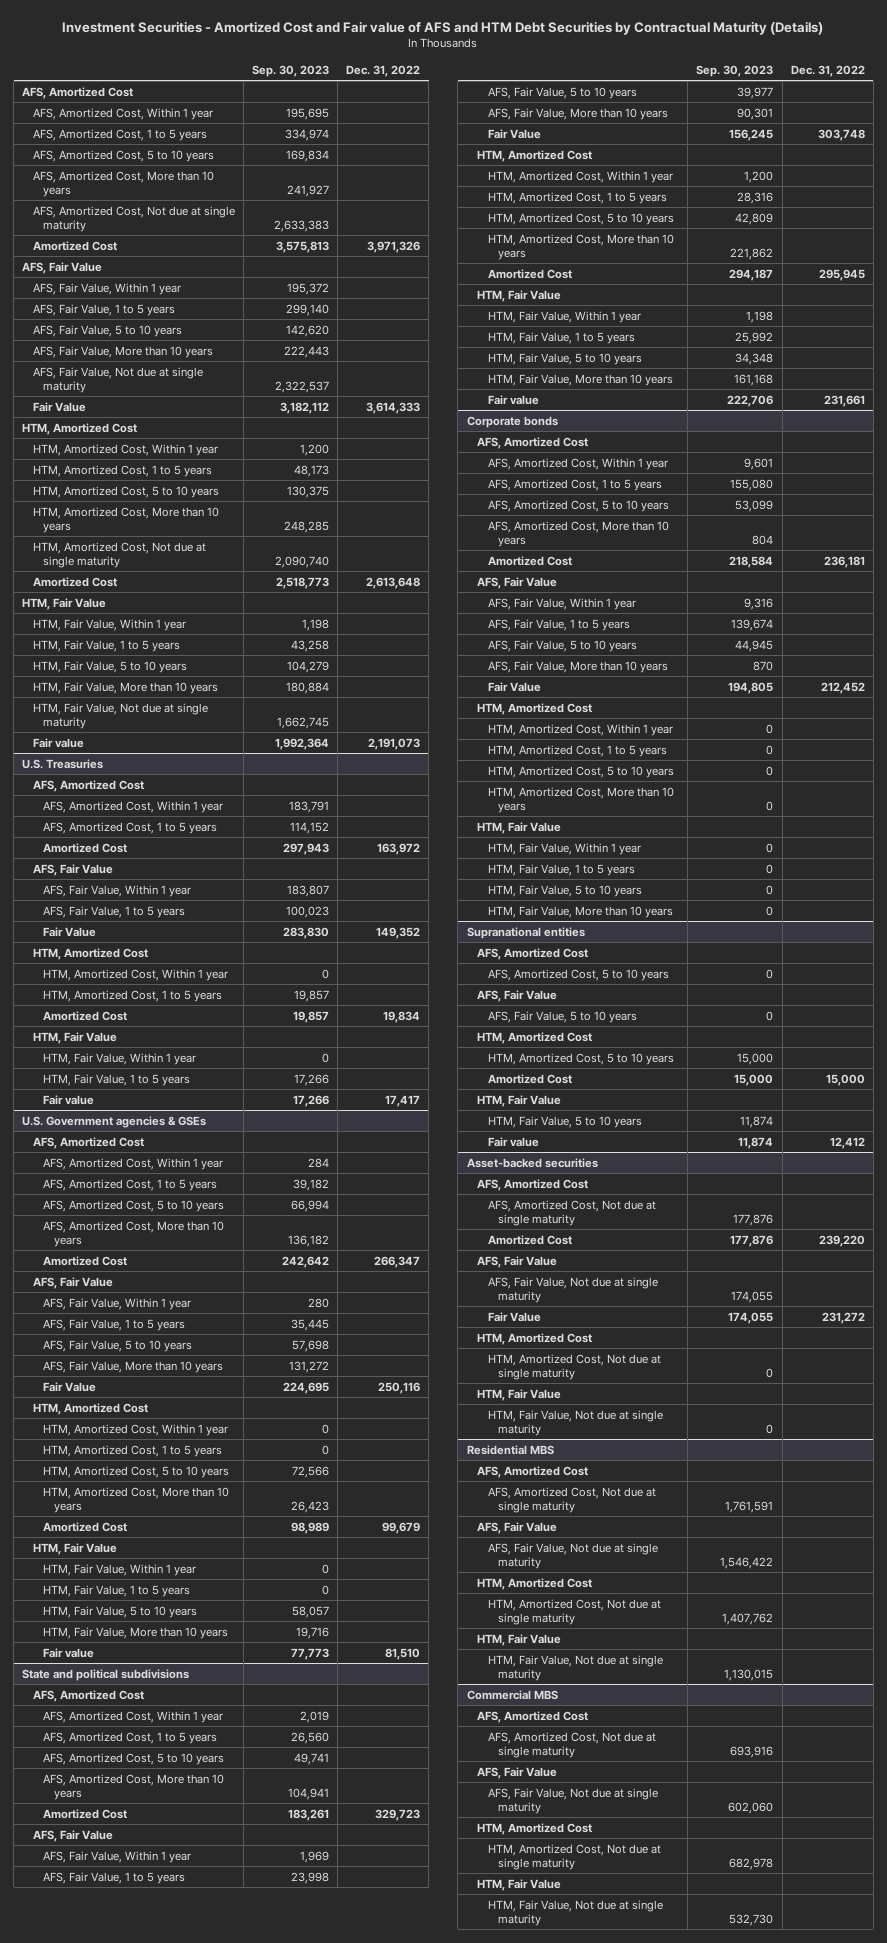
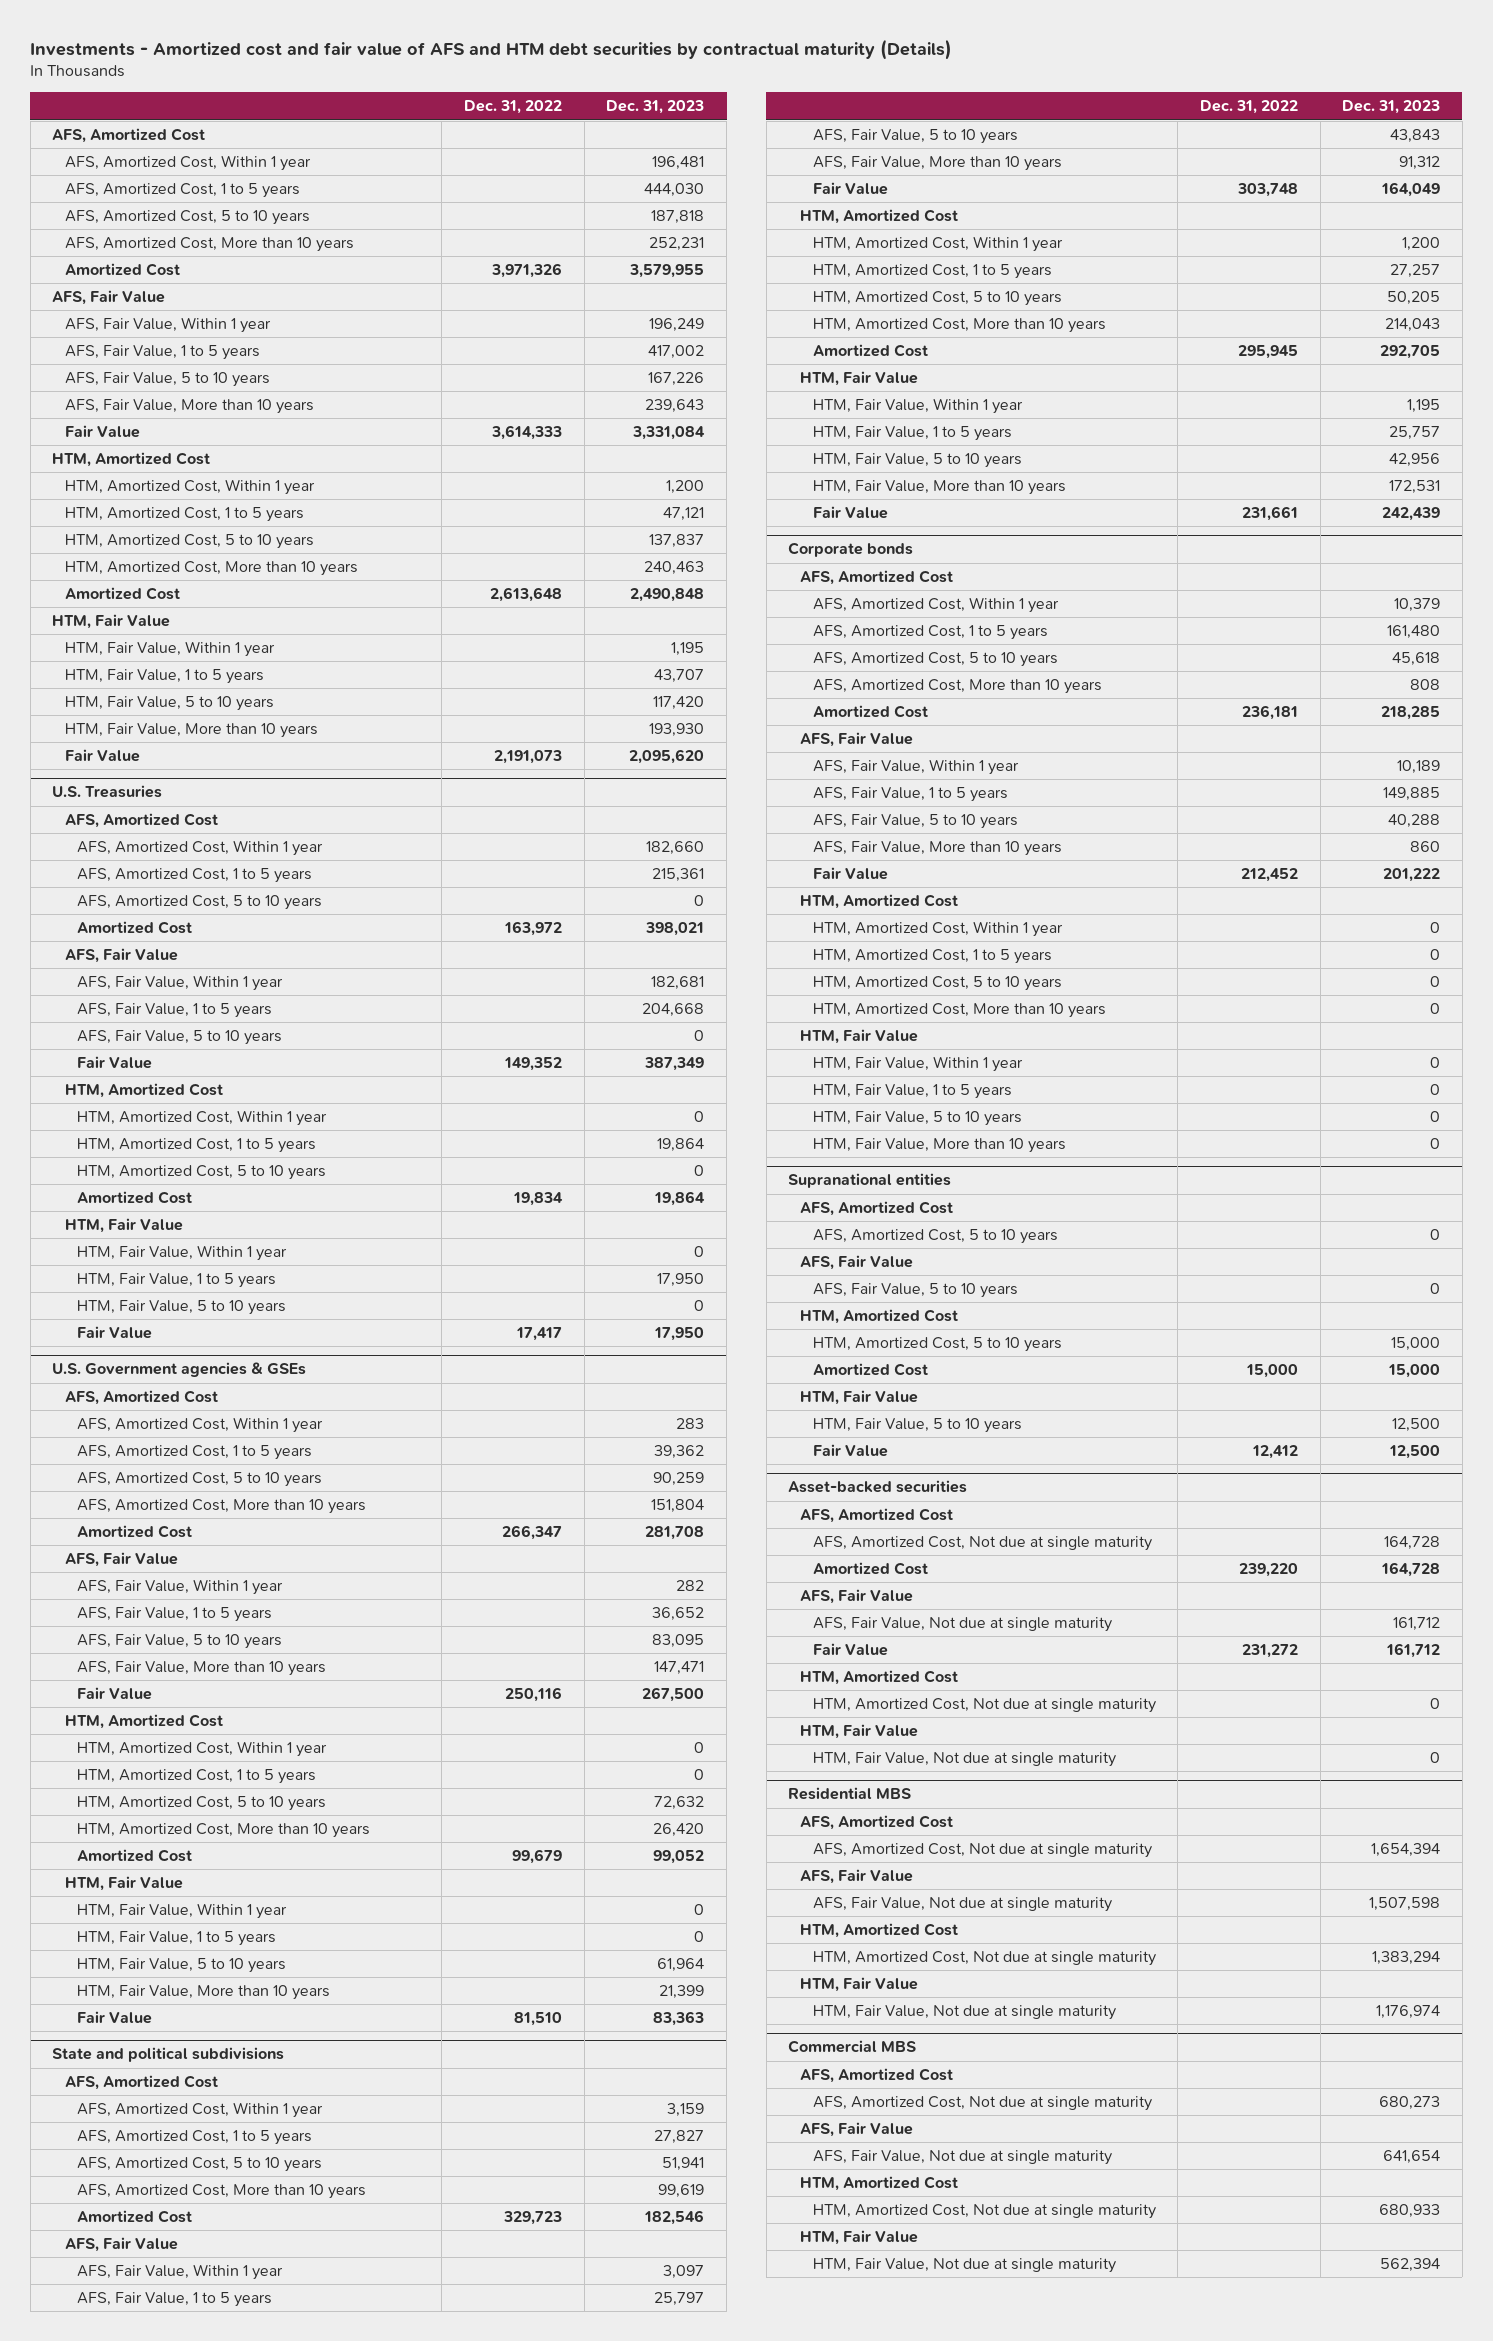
- Investment Securities - Amortized Cost and Fair value of AFS and HTM Debt Securities by Contractual Maturity (Details)
+ Investments - Amortized cost and fair value of AFS and HTM debt securities by contractual maturity (Details)
- | Sep. 30, 2023 | Dec. 31, 2022
+ | Dec. 31, 2022 | Dec. 31, 2023
- AFS, Amortized Cost, Not due at single maturity | 2,633,383 |
- AFS, Fair Value, Not due at single maturity | 2,322,537 |
- HTM, Amortized Cost, Not due at single maturity | 2,090,740 |
- HTM, Fair Value, Not due at single maturity | 1,662,745 |
- Fair value | 1,992,364 | 2,191,073
+ Fair Value | 2,191,073 | 2,095,620
@ U.S. Treasuries
+ AFS, Amortized Cost, 5 to 10 years | | 0
+ AFS, Fair Value, 5 to 10 years | | 0
+ HTM, Amortized Cost, 5 to 10 years | | 0
- Fair value | 17,266 | 17,417
+ HTM, Fair Value, 5 to 10 years | | 0
+ Fair Value | 17,417 | 17,950
@ U.S. Government agencies & GSEs
- Fair value | 77,773 | 81,510
+ Fair Value | 81,510 | 83,363
@ State and political subdivisions
- Fair value | 222,706 | 231,661
+ Fair Value | 231,661 | 242,439
@ Supranational entities
- Fair value | 11,874 | 12,412
+ Fair Value | 12,412 | 12,500

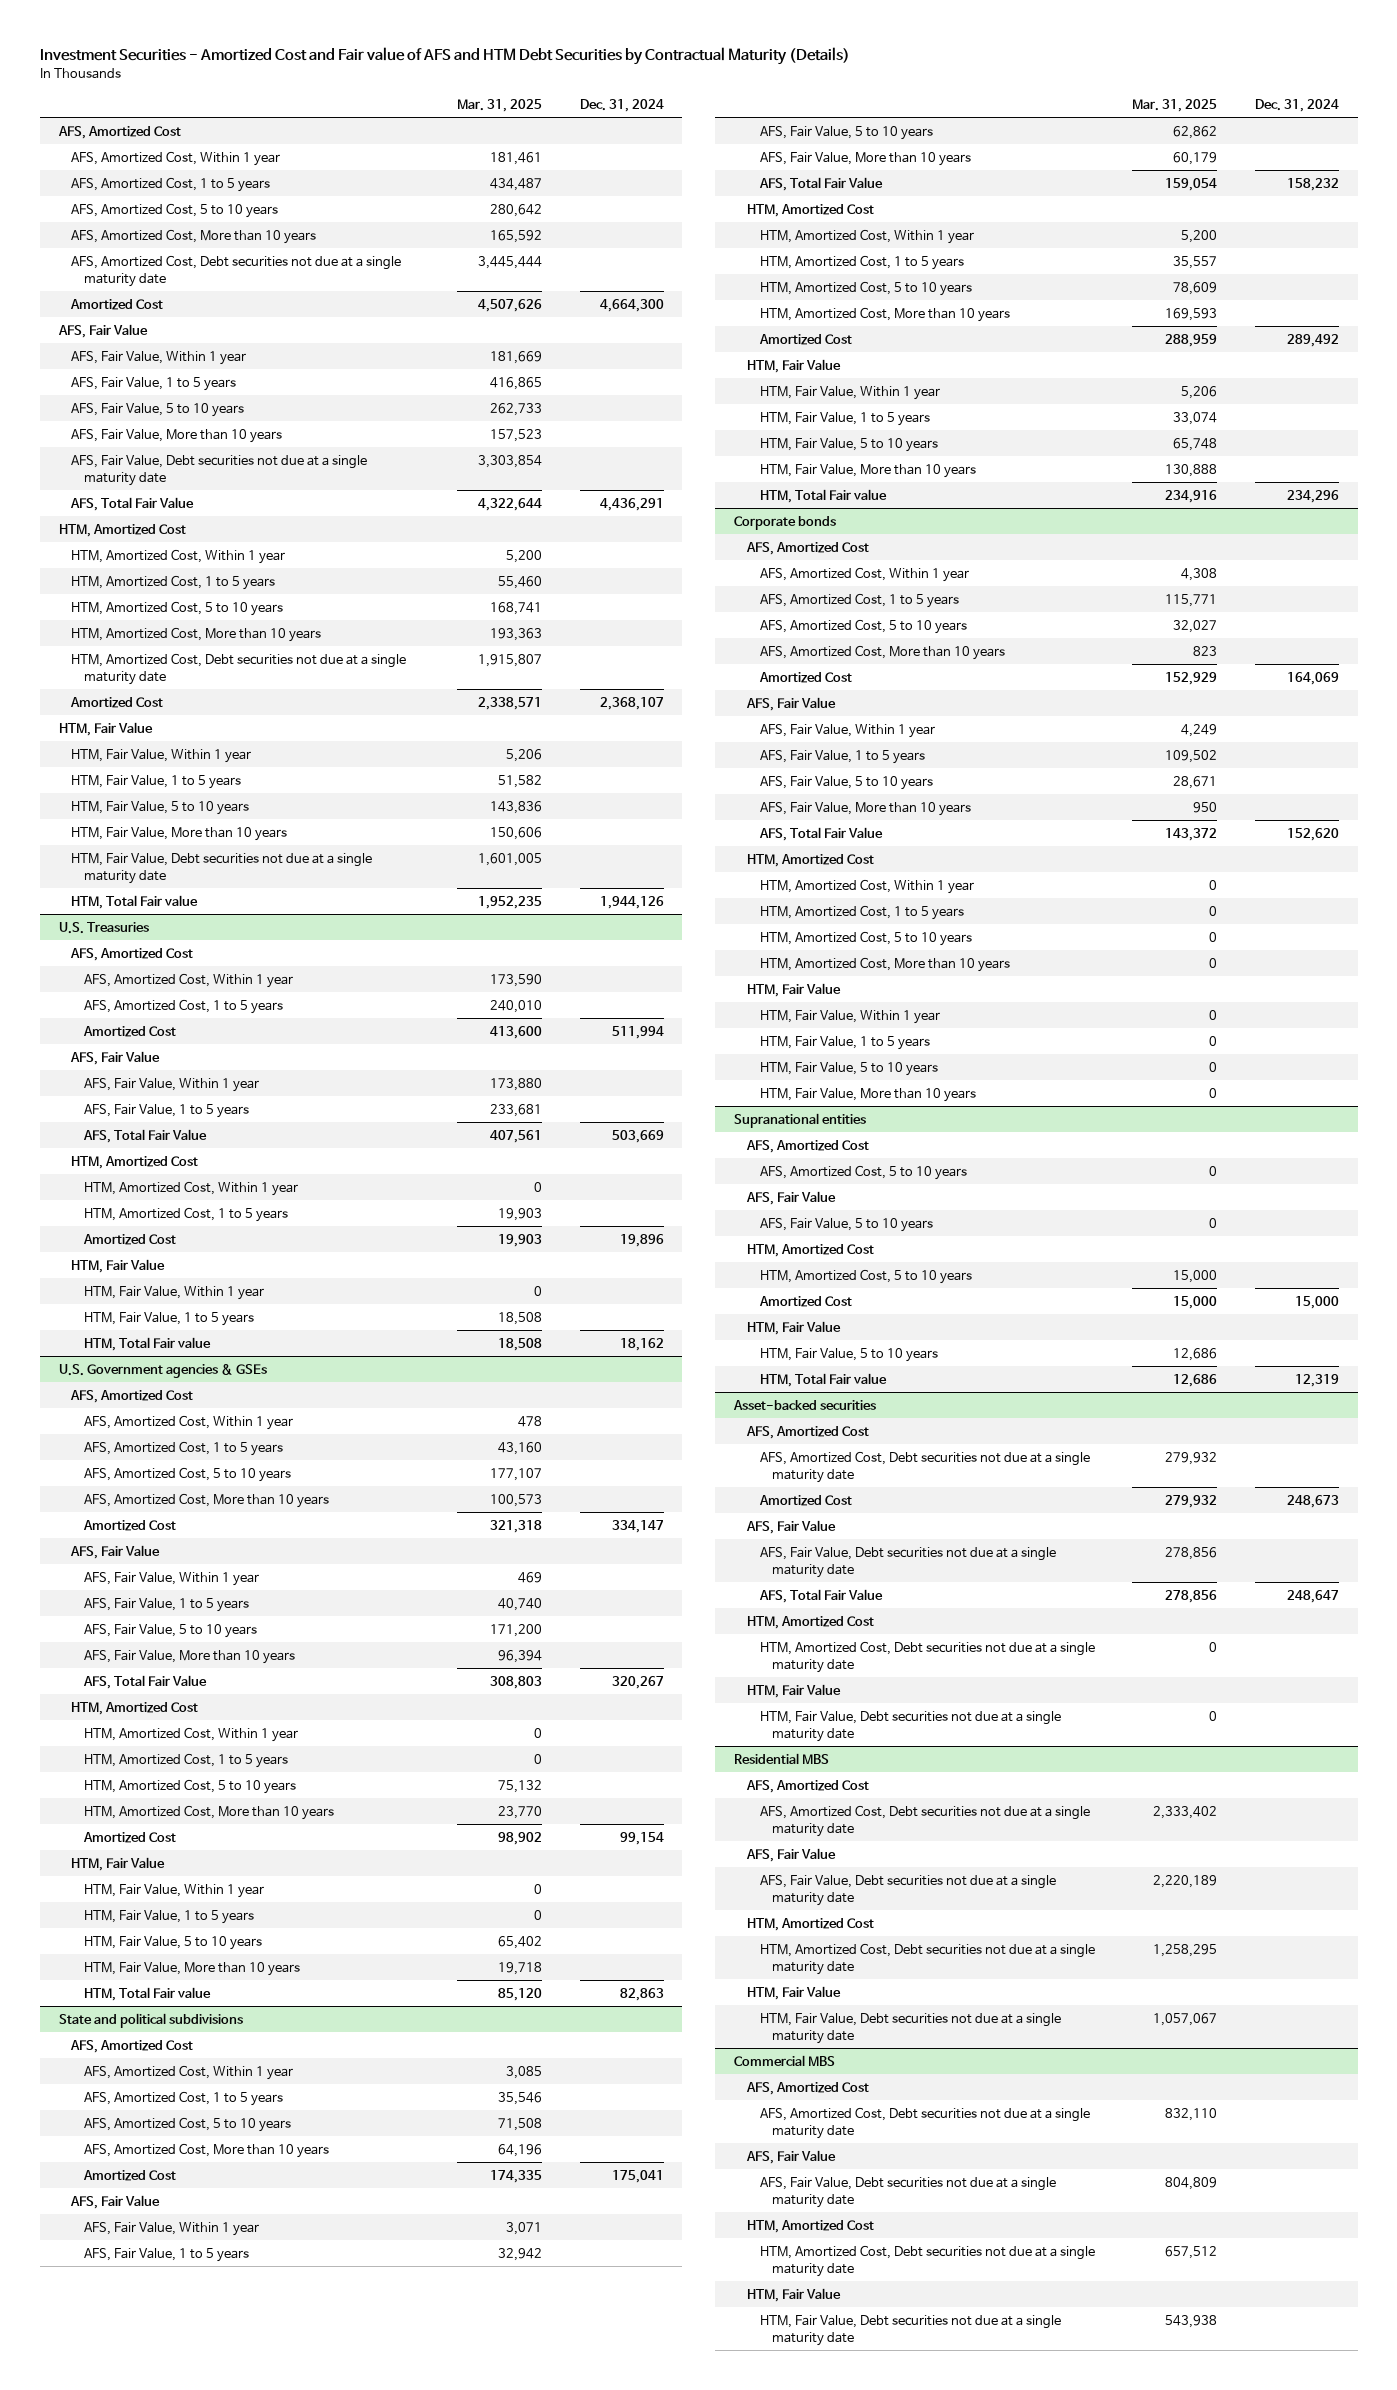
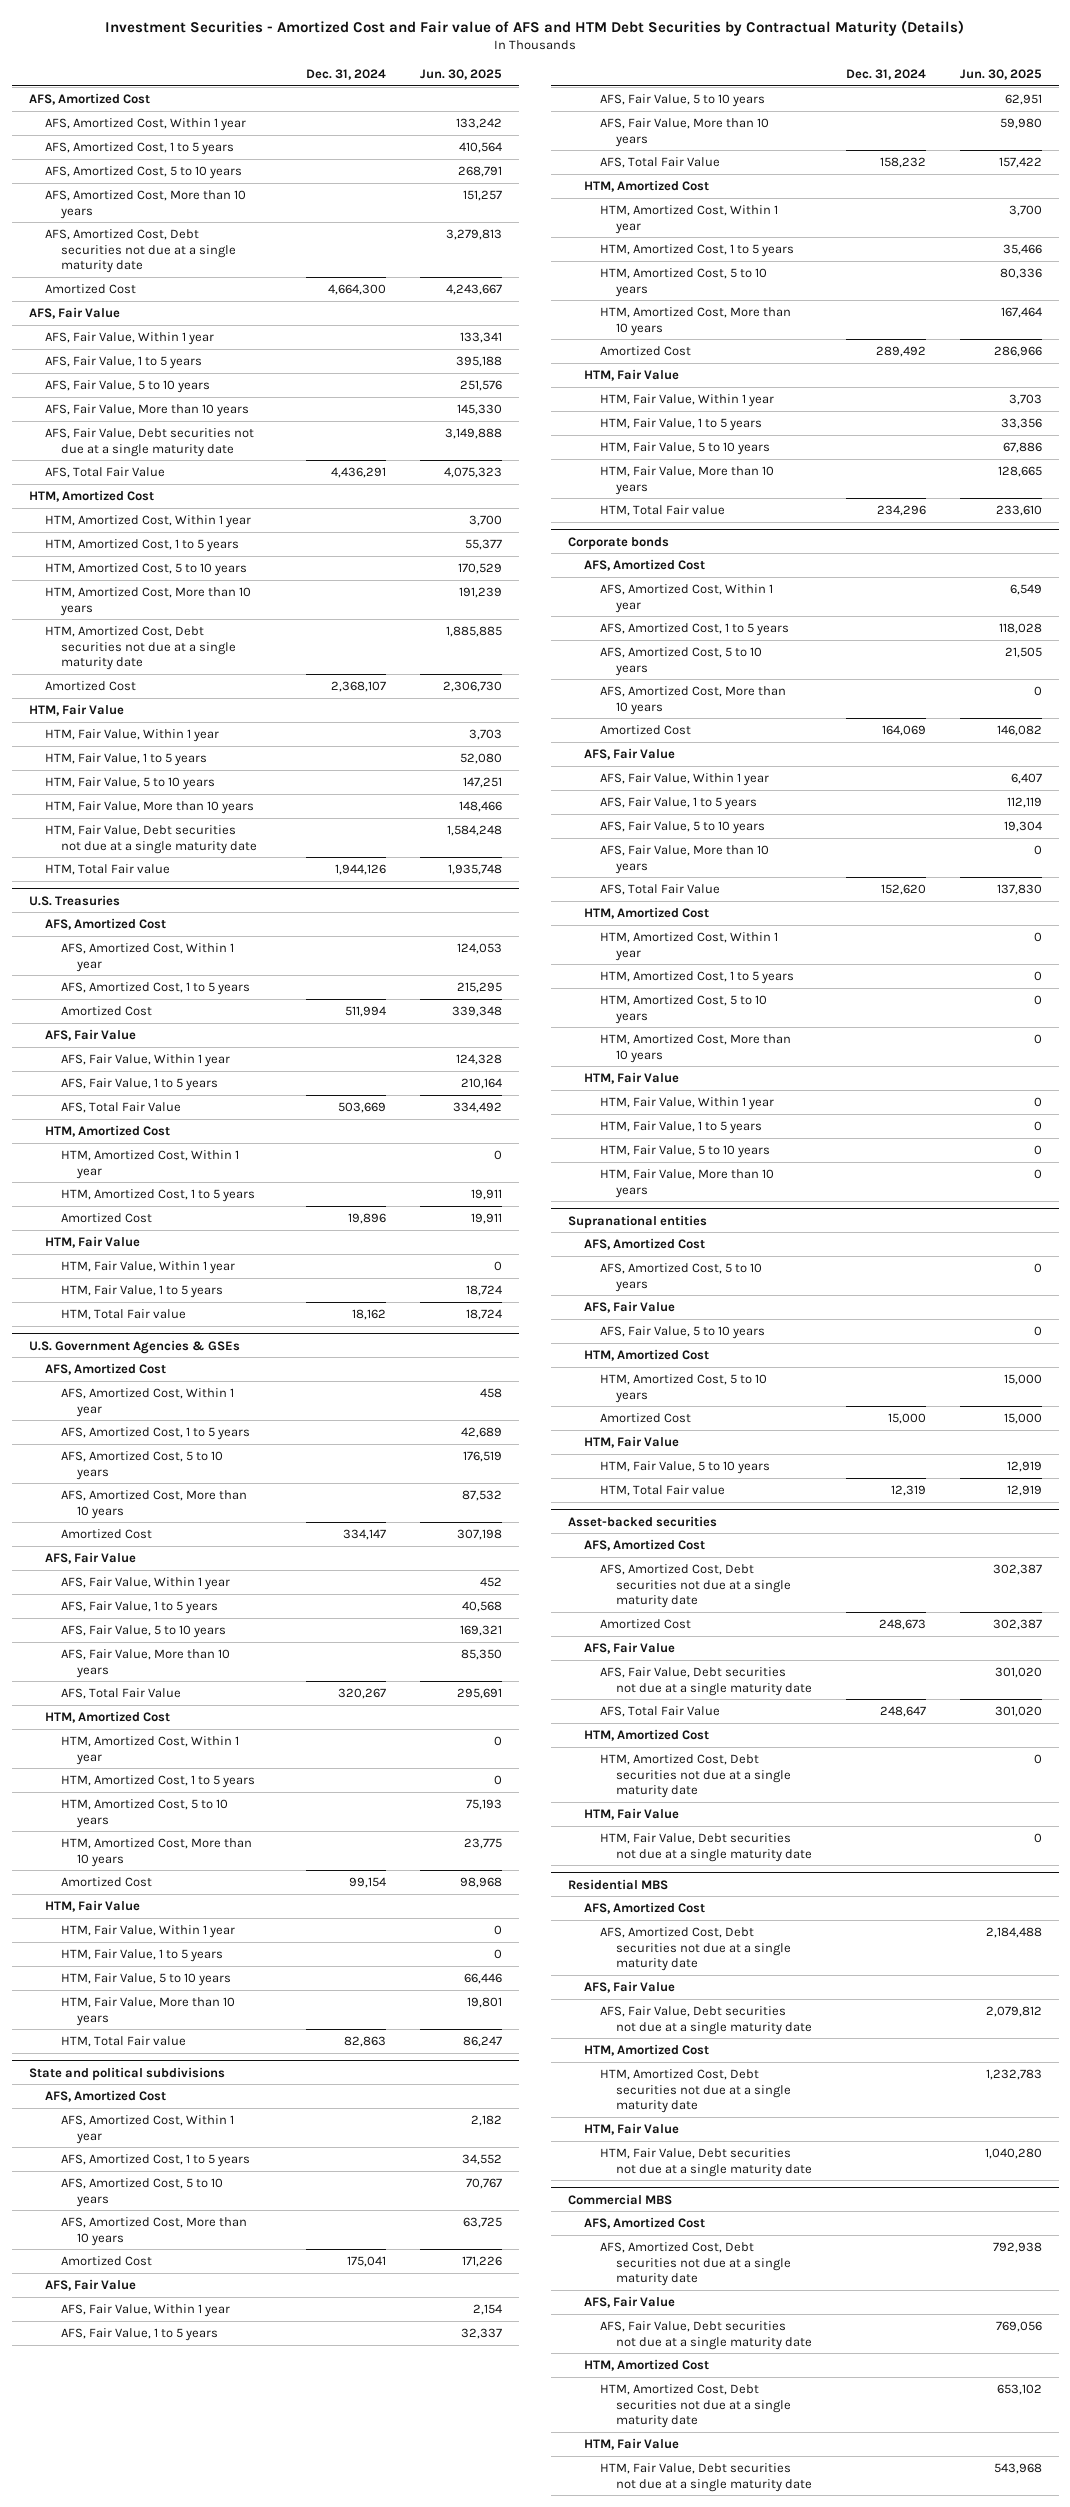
- | Mar. 31, 2025 | Dec. 31, 2024
+ | Dec. 31, 2024 | Jun. 30, 2025
- U.S. Government agencies & GSEs
+ U.S. Government Agencies & GSEs

